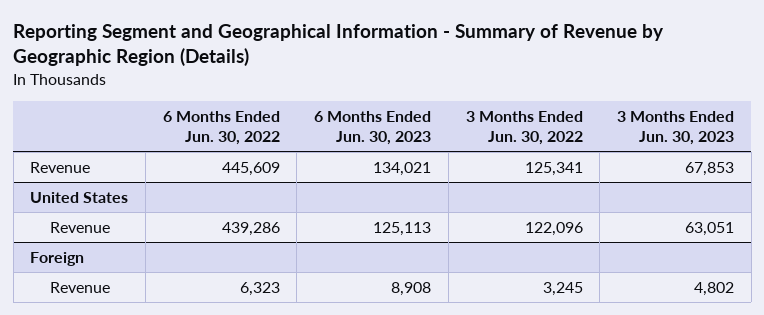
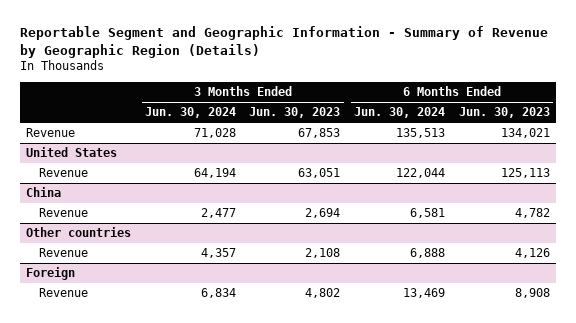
- Reporting Segment and Geographical Information - Summary of Revenue by Geographic Region (Details)
+ Reportable Segment and Geographic Information - Summary of Revenue by Geographic Region (Details)
- | 6 Months Ended Jun. 30, 2022 | 6 Months Ended Jun. 30, 2023 | 3 Months Ended Jun. 30, 2022 | 3 Months Ended Jun. 30, 2023
+ | 3 Months Ended Jun. 30, 2024 | 3 Months Ended Jun. 30, 2023 | 6 Months Ended Jun. 30, 2024 | 6 Months Ended Jun. 30, 2023
+ China
+ Revenue | 2,477 | 2,694 | 6,581 | 4,782
+ Other countries
+ Revenue | 4,357 | 2,108 | 6,888 | 4,126

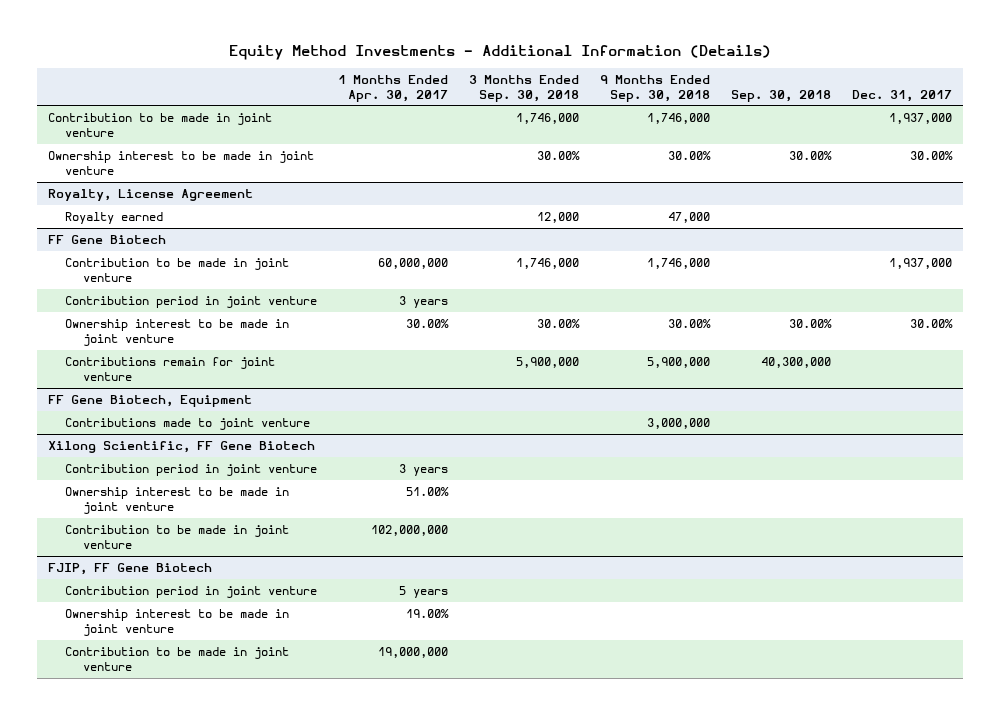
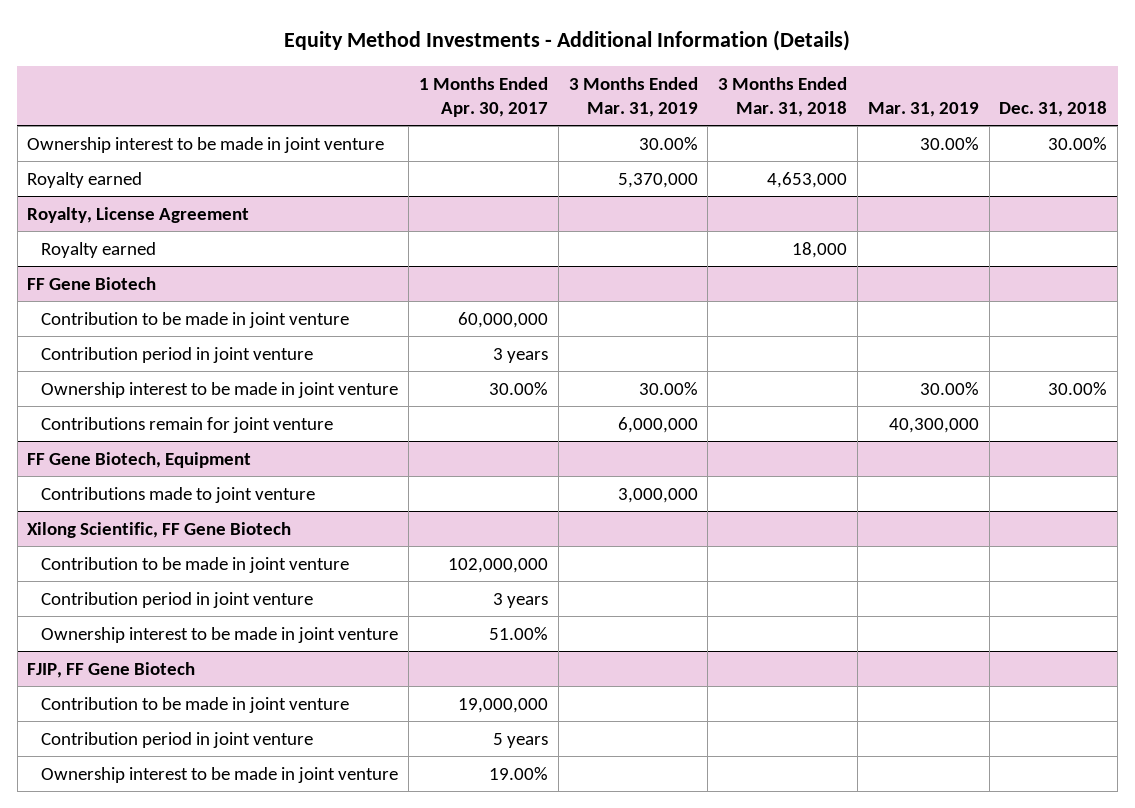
- | 1 Months Ended Apr. 30, 2017 | 3 Months Ended Sep. 30, 2018 | 9 Months Ended Sep. 30, 2018 | Sep. 30, 2018 | Dec. 31, 2017
+ | 1 Months Ended Apr. 30, 2017 | 3 Months Ended Mar. 31, 2019 | 3 Months Ended Mar. 31, 2018 | Mar. 31, 2019 | Dec. 31, 2018
- Contribution to be made in joint venture | | 1,746,000 | 1,746,000 | | 1,937,000
+ Royalty earned | | 5,370,000 | 4,653,000 | |
@ Xilong Scientific, FF Gene Biotech
moved up: Contribution to be made in joint venture | 102,000,000 | | | |
@ FJIP, FF Gene Biotech
moved up: Contribution to be made in joint venture | 19,000,000 | | | |

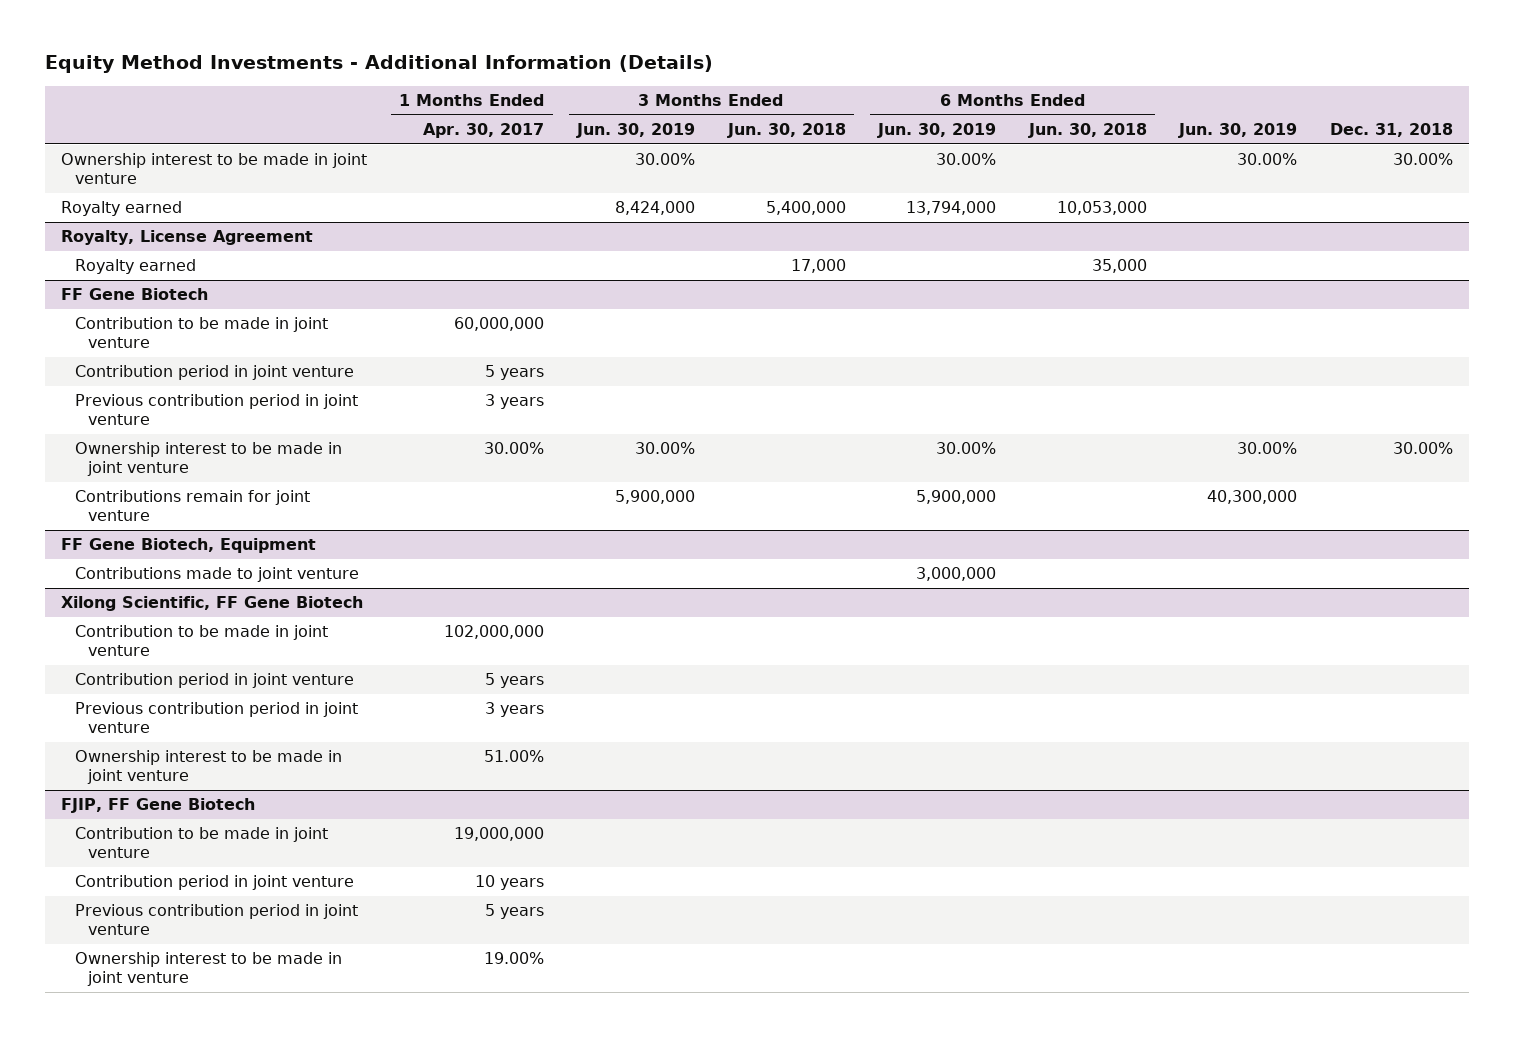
- | 1 Months Ended Apr. 30, 2017 | 3 Months Ended Mar. 31, 2019 | 3 Months Ended Mar. 31, 2018 | Mar. 31, 2019 | Dec. 31, 2018
+ | 1 Months Ended Apr. 30, 2017 | 3 Months Ended Jun. 30, 2019 | 3 Months Ended Jun. 30, 2018 | 6 Months Ended Jun. 30, 2019 | 6 Months Ended Jun. 30, 2018 | Jun. 30, 2019 | Dec. 31, 2018
@ FF Gene Biotech
- Contribution period in joint venture | 3 years | | | |
+ Contribution period in joint venture | 5 years | | | | | |
+ Previous contribution period in joint venture | 3 years | | | | | |
@ Xilong Scientific, FF Gene Biotech
- Contribution period in joint venture | 3 years | | | |
+ Contribution period in joint venture | 5 years | | | | | |
+ Previous contribution period in joint venture | 3 years | | | | | |
@ FJIP, FF Gene Biotech
- Contribution period in joint venture | 5 years | | | |
+ Contribution period in joint venture | 10 years | | | | | |
+ Previous contribution period in joint venture | 5 years | | | | | |

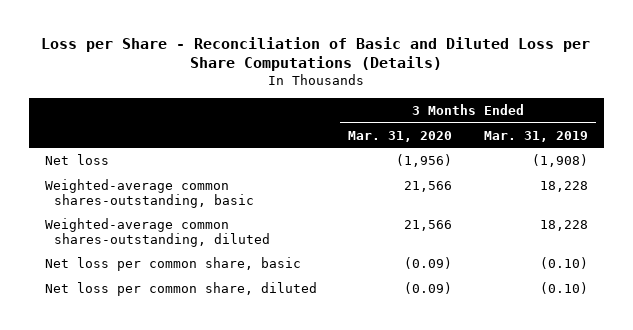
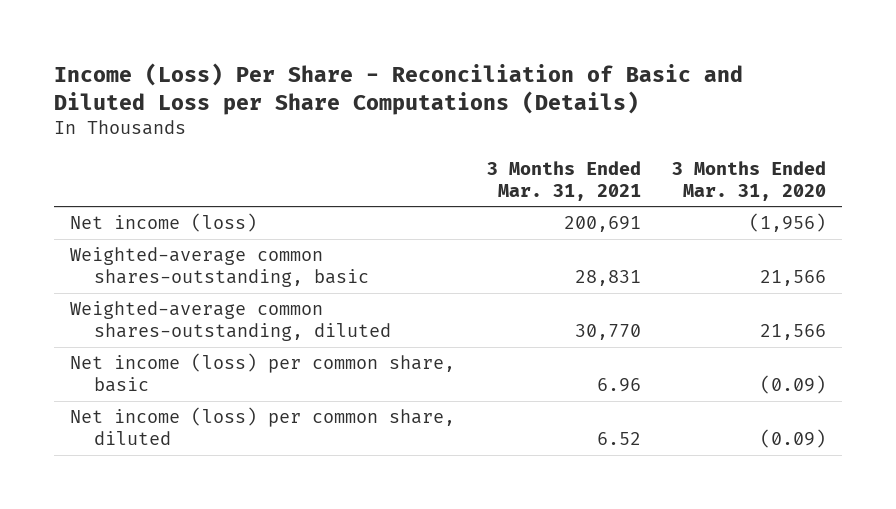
- Loss per Share - Reconciliation of Basic and Diluted Loss per Share Computations (Details)
+ Income (Loss) Per Share - Reconciliation of Basic and Diluted Loss per Share Computations (Details)
- | 3 Months Ended Mar. 31, 2020 | 3 Months Ended Mar. 31, 2019
+ | 3 Months Ended Mar. 31, 2021 | 3 Months Ended Mar. 31, 2020
- Net loss | (1,956) | (1,908)
+ Net income (loss) | 200,691 | (1,956)
- Net loss per common share, basic | (0.09) | (0.10)
- Net loss per common share, diluted | (0.09) | (0.10)
+ Net income (loss) per common share, basic | 6.96 | (0.09)
+ Net income (loss) per common share, diluted | 6.52 | (0.09)

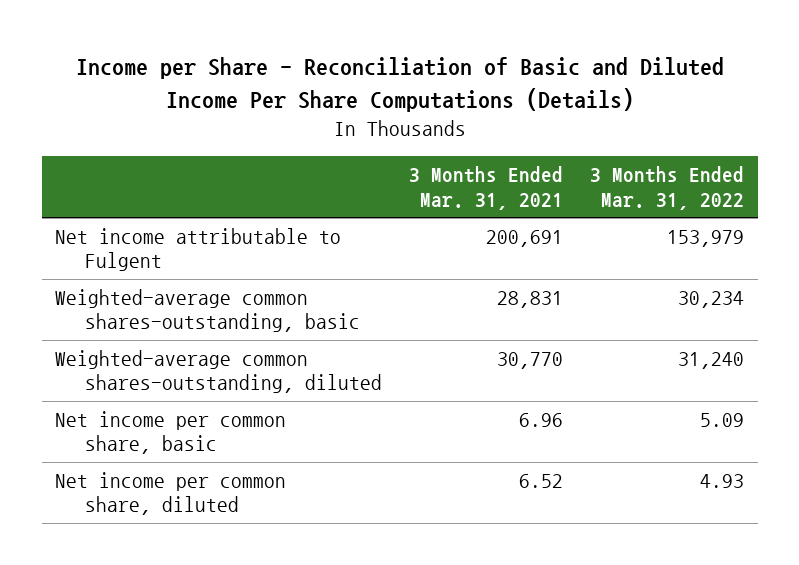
- Income (Loss) Per Share - Reconciliation of Basic and Diluted Loss per Share Computations (Details)
+ Income per Share - Reconciliation of Basic and Diluted Income Per Share Computations (Details)
- | 3 Months Ended Mar. 31, 2021 | 3 Months Ended Mar. 31, 2020
+ | 3 Months Ended Mar. 31, 2021 | 3 Months Ended Mar. 31, 2022
- Net income (loss) | 200,691 | (1,956)
+ Net income attributable to Fulgent | 200,691 | 153,979
- Net income (loss) per common share, basic | 6.96 | (0.09)
- Net income (loss) per common share, diluted | 6.52 | (0.09)
+ Net income per common share, basic | 6.96 | 5.09
+ Net income per common share, diluted | 6.52 | 4.93

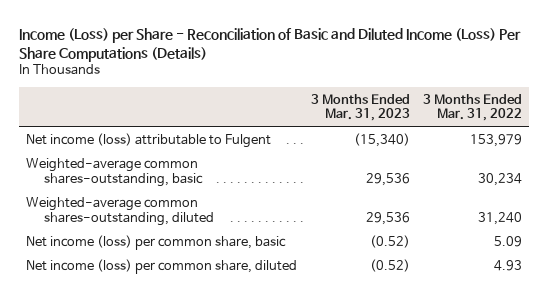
- Income per Share - Reconciliation of Basic and Diluted Income Per Share Computations (Details)
+ Income (Loss) per Share - Reconciliation of Basic and Diluted Income (Loss) Per Share Computations (Details)
- | 3 Months Ended Mar. 31, 2021 | 3 Months Ended Mar. 31, 2022
+ | 3 Months Ended Mar. 31, 2023 | 3 Months Ended Mar. 31, 2022
- Net income attributable to Fulgent | 200,691 | 153,979
+ Net income (loss) attributable to Fulgent | (15,340) | 153,979
- Net income per common share, basic | 6.96 | 5.09
- Net income per common share, diluted | 6.52 | 4.93
+ Net income (loss) per common share, basic | (0.52) | 5.09
+ Net income (loss) per common share, diluted | (0.52) | 4.93

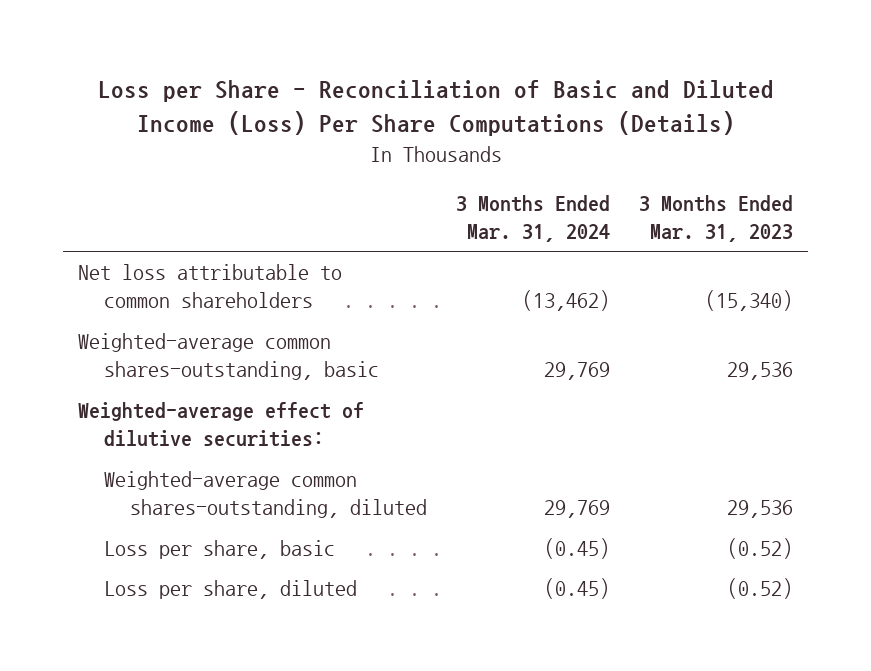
- Income (Loss) per Share - Reconciliation of Basic and Diluted Income (Loss) Per Share Computations (Details)
+ Loss per Share - Reconciliation of Basic and Diluted Income (Loss) Per Share Computations (Details)
- | 3 Months Ended Mar. 31, 2023 | 3 Months Ended Mar. 31, 2022
+ | 3 Months Ended Mar. 31, 2024 | 3 Months Ended Mar. 31, 2023
- Net income (loss) attributable to Fulgent | (15,340) | 153,979
+ Net loss attributable to common shareholders | (13,462) | (15,340)
+ Weighted-average effect of dilutive securities:
- Net income (loss) per common share, basic | (0.52) | 5.09
- Net income (loss) per common share, diluted | (0.52) | 4.93
+ Loss per share, basic | (0.45) | (0.52)
+ Loss per share, diluted | (0.45) | (0.52)

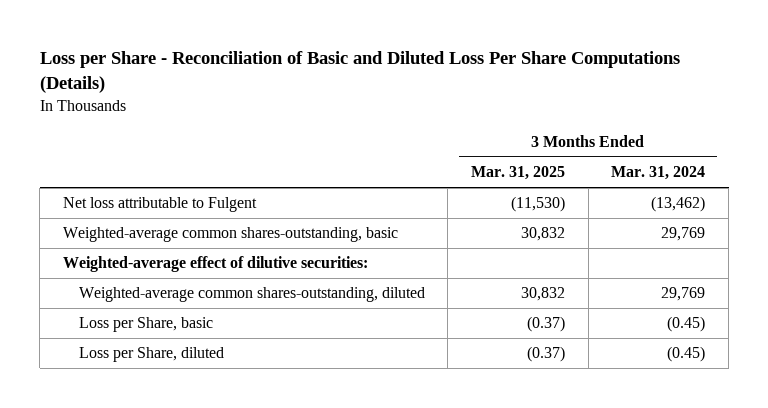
- Loss per Share - Reconciliation of Basic and Diluted Income (Loss) Per Share Computations (Details)
+ Loss per Share - Reconciliation of Basic and Diluted Loss Per Share Computations (Details)
- | 3 Months Ended Mar. 31, 2024 | 3 Months Ended Mar. 31, 2023
+ | 3 Months Ended Mar. 31, 2025 | 3 Months Ended Mar. 31, 2024
- Net loss attributable to common shareholders | (13,462) | (15,340)
+ Net loss attributable to Fulgent | (11,530) | (13,462)
- Loss per share, basic | (0.45) | (0.52)
- Loss per share, diluted | (0.45) | (0.52)
+ Loss per Share, basic | (0.37) | (0.45)
+ Loss per Share, diluted | (0.37) | (0.45)

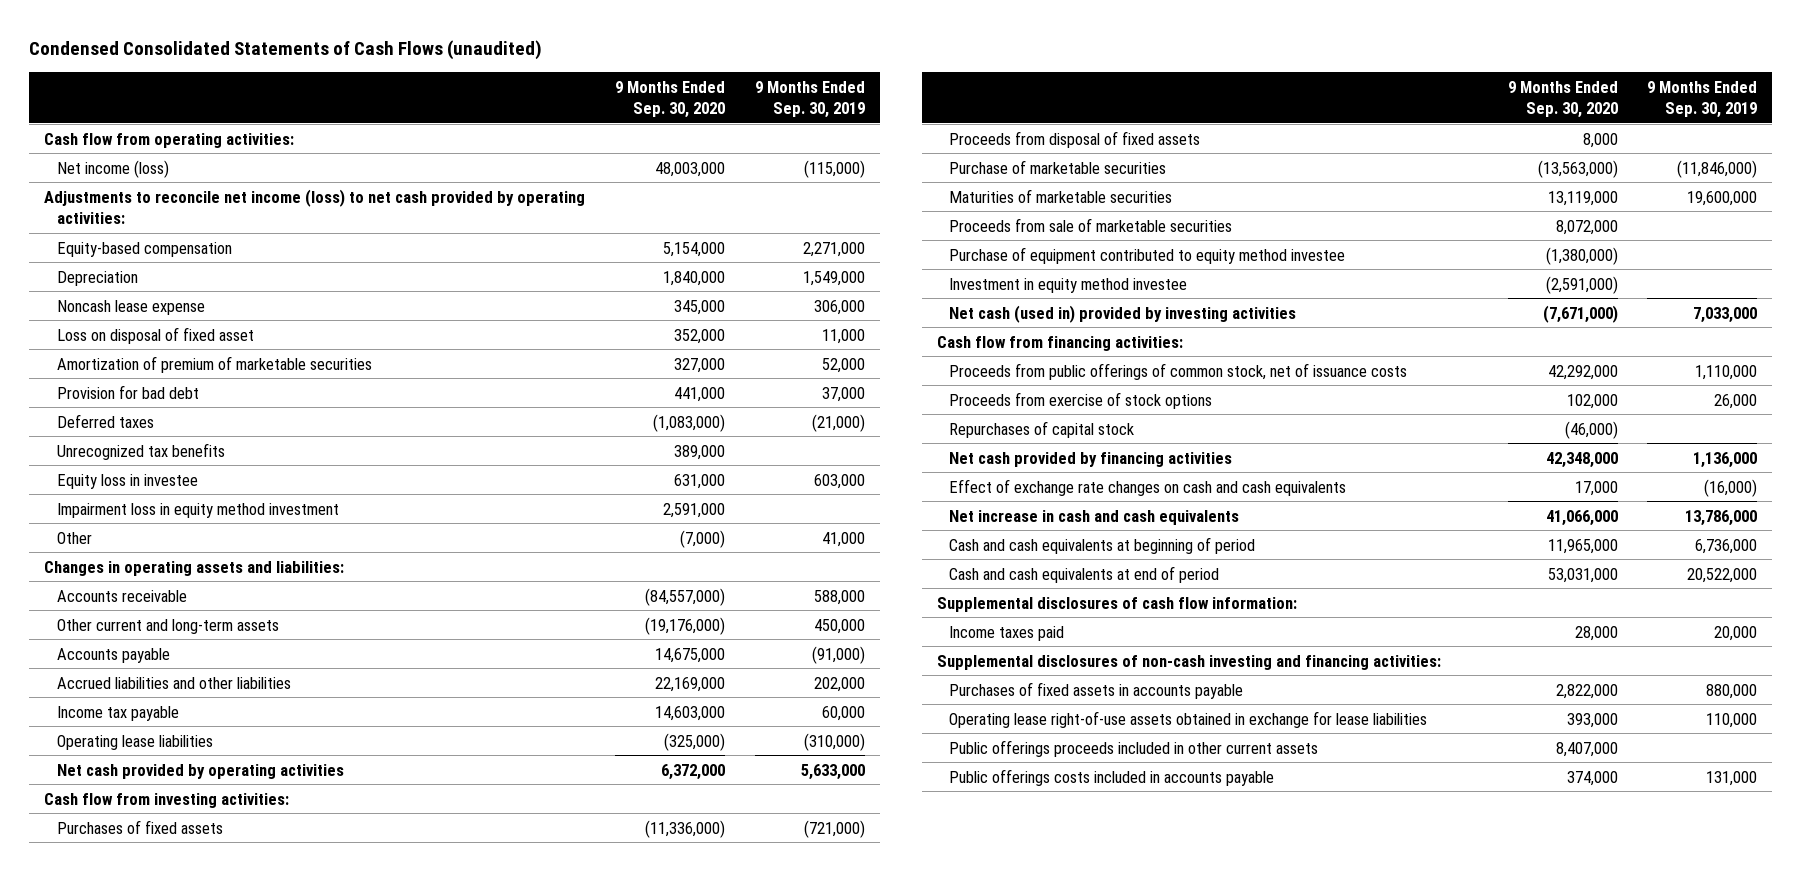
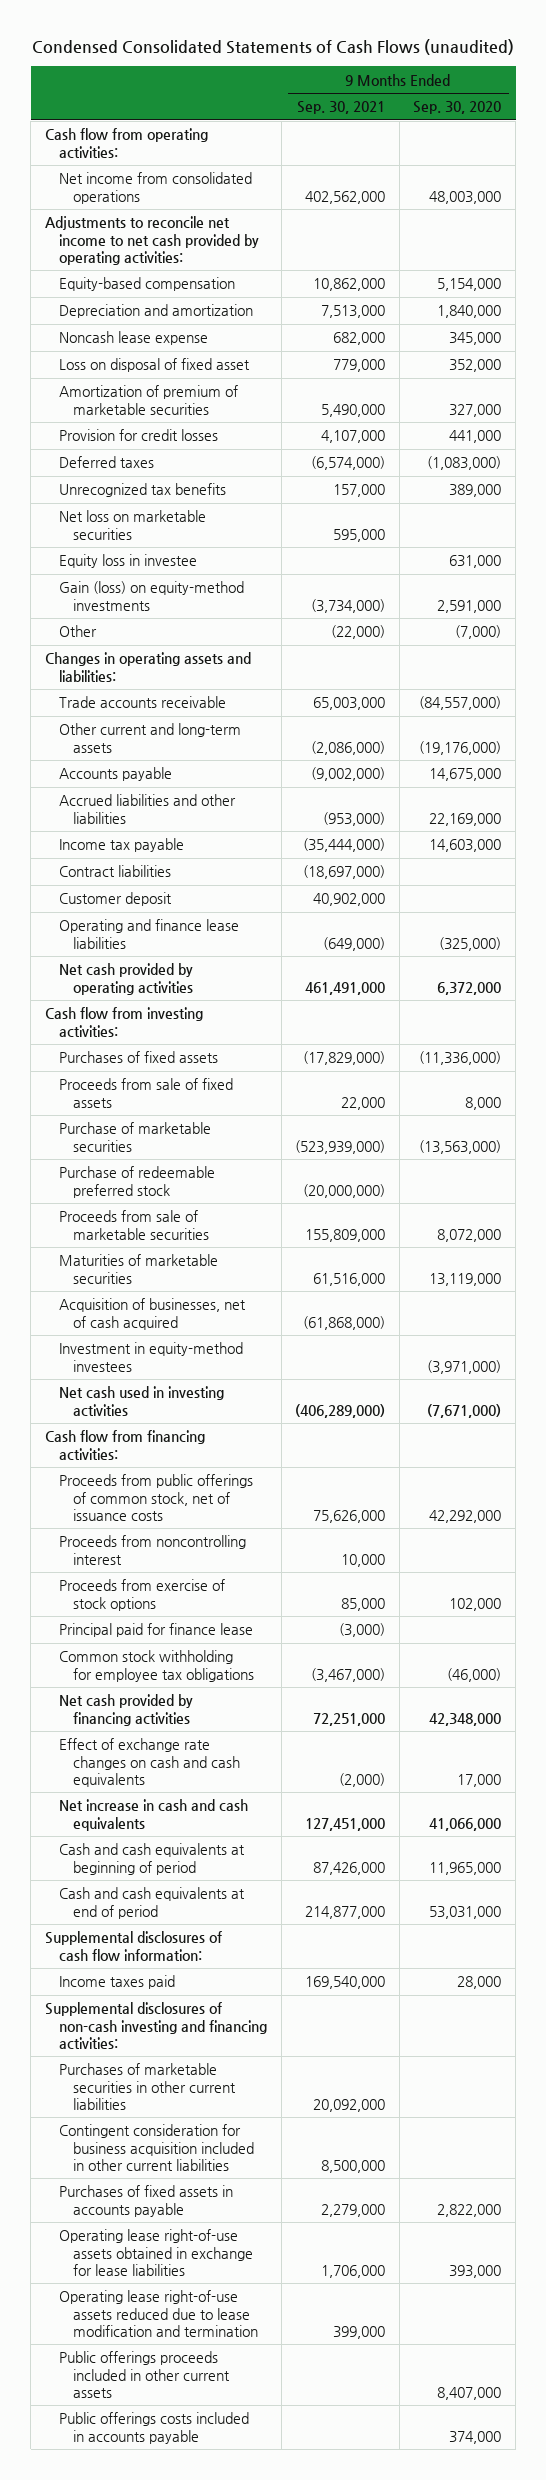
- | 9 Months Ended Sep. 30, 2020 | 9 Months Ended Sep. 30, 2019
+ | 9 Months Ended Sep. 30, 2021 | 9 Months Ended Sep. 30, 2020
- Net income (loss) | 48,003,000 | (115,000)
- Adjustments to reconcile net income (loss) to net cash provided by operating activities:
+ Net income from consolidated operations | 402,562,000 | 48,003,000
+ Adjustments to reconcile net income to net cash provided by operating activities:
- Depreciation | 1,840,000 | 1,549,000
+ Depreciation and amortization | 7,513,000 | 1,840,000
- Provision for bad debt | 441,000 | 37,000
+ Provision for credit losses | 4,107,000 | 441,000
+ Net loss on marketable securities | 595,000 |
- Impairment loss in equity method investment | 2,591,000 |
+ Gain (loss) on equity-method investments | (3,734,000) | 2,591,000
- Accounts receivable | (84,557,000) | 588,000
+ Trade accounts receivable | 65,003,000 | (84,557,000)
- Operating lease liabilities | (325,000) | (310,000)
+ Contract liabilities | (18,697,000) |
+ Customer deposit | 40,902,000 |
+ Operating and finance lease liabilities | (649,000) | (325,000)
- Proceeds from disposal of fixed assets | 8,000 |
+ Proceeds from sale of fixed assets | 22,000 | 8,000
+ Purchase of redeemable preferred stock | (20,000,000) |
- Purchase of equipment contributed to equity method investee | (1,380,000) |
- Investment in equity method investee | (2,591,000) |
- Net cash (used in) provided by investing activities | (7,671,000) | 7,033,000
moved down: Maturities of marketable securities | 61,516,000 | 13,119,000
+ Acquisition of businesses, net of cash acquired | (61,868,000) |
+ Investment in equity-method investees | | (3,971,000)
+ Net cash used in investing activities | (406,289,000) | (7,671,000)
+ Proceeds from noncontrolling interest | 10,000 |
- Repurchases of capital stock | (46,000) |
+ Principal paid for finance lease | (3,000) |
+ Common stock withholding for employee tax obligations | (3,467,000) | (46,000)
+ Purchases of marketable securities in other current liabilities | 20,092,000 |
+ Contingent consideration for business acquisition included in other current liabilities | 8,500,000 |
+ Operating lease right-of-use assets reduced due to lease modification and termination | 399,000 |

